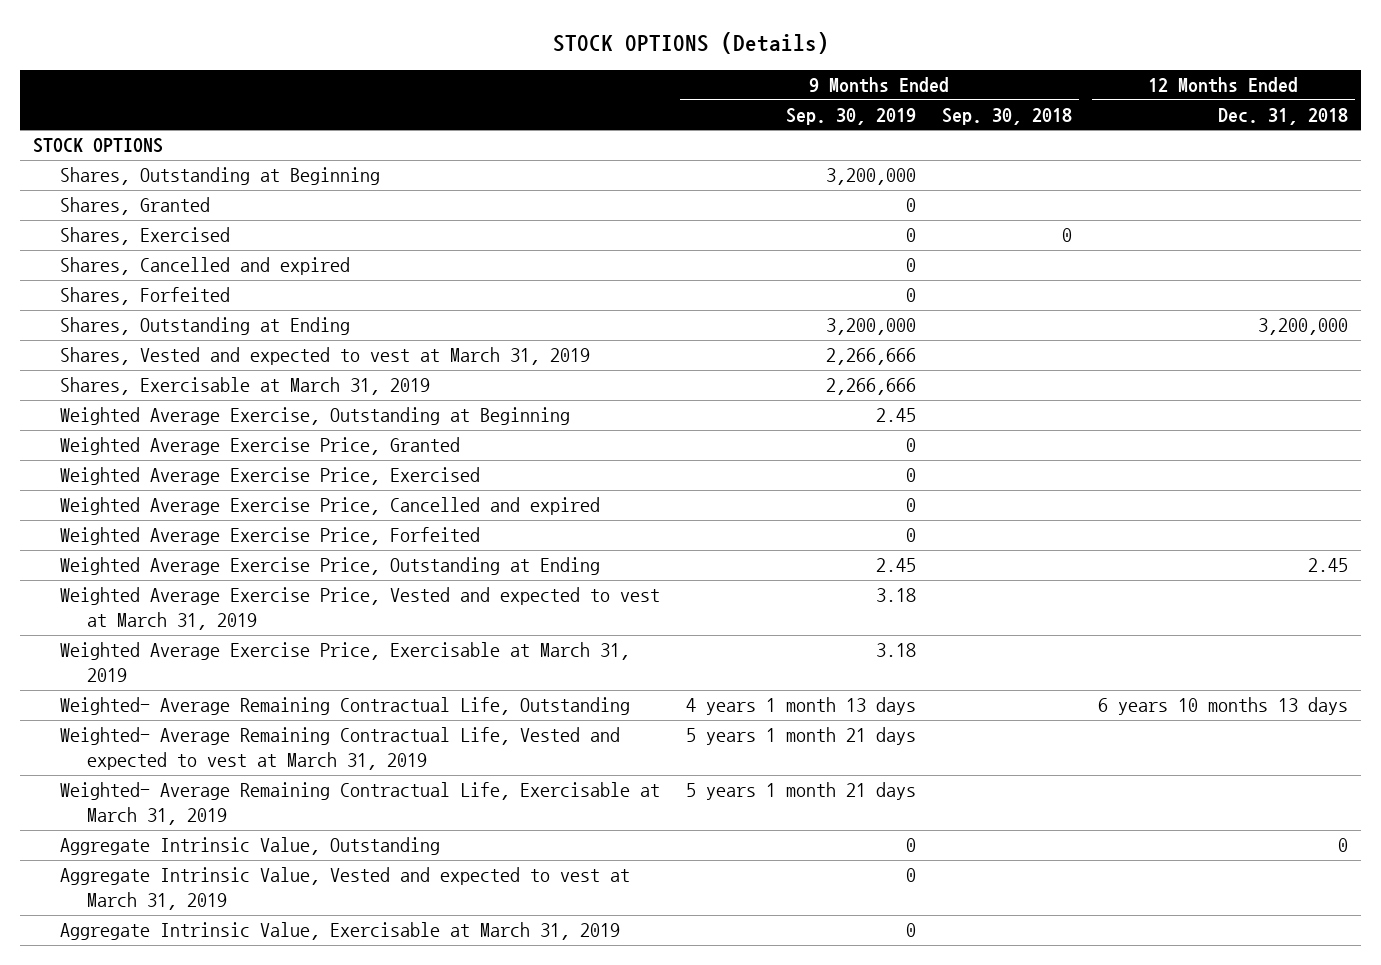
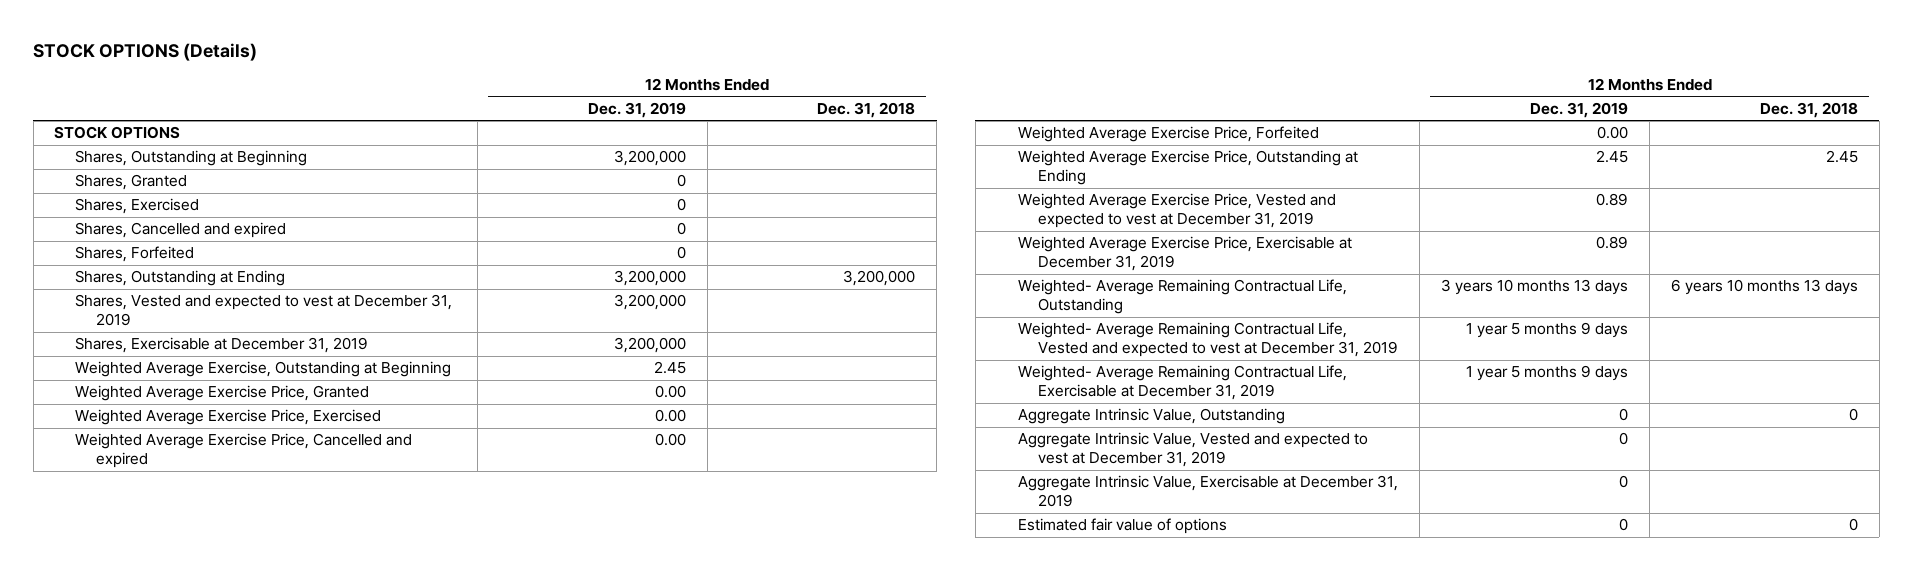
- | 9 Months Ended Sep. 30, 2019 | 9 Months Ended Sep. 30, 2018 | 12 Months Ended Dec. 31, 2018
+ | 12 Months Ended Dec. 31, 2019 | 12 Months Ended Dec. 31, 2018
- Shares, Vested and expected to vest at March 31, 2019 | 2,266,666 | |
- Shares, Exercisable at March 31, 2019 | 2,266,666 | |
+ Shares, Vested and expected to vest at December 31, 2019 | 3,200,000 |
+ Shares, Exercisable at December 31, 2019 | 3,200,000 |
- Weighted Average Exercise Price, Vested and expected to vest at March 31, 2019 | 3.18 | |
- Weighted Average Exercise Price, Exercisable at March 31, 2019 | 3.18 | |
+ Weighted Average Exercise Price, Vested and expected to vest at December 31, 2019 | 0.89 |
+ Weighted Average Exercise Price, Exercisable at December 31, 2019 | 0.89 |
- Weighted- Average Remaining Contractual Life, Vested and expected to vest at March 31, 2019 | 5 years 1 month 21 days | |
- Weighted- Average Remaining Contractual Life, Exercisable at March 31, 2019 | 5 years 1 month 21 days | |
+ Weighted- Average Remaining Contractual Life, Vested and expected to vest at December 31, 2019 | 1 year 5 months 9 days |
+ Weighted- Average Remaining Contractual Life, Exercisable at December 31, 2019 | 1 year 5 months 9 days |
- Aggregate Intrinsic Value, Vested and expected to vest at March 31, 2019 | 0 | |
- Aggregate Intrinsic Value, Exercisable at March 31, 2019 | 0 | |
+ Aggregate Intrinsic Value, Vested and expected to vest at December 31, 2019 | 0 |
+ Aggregate Intrinsic Value, Exercisable at December 31, 2019 | 0 |
+ Estimated fair value of options | 0 | 0

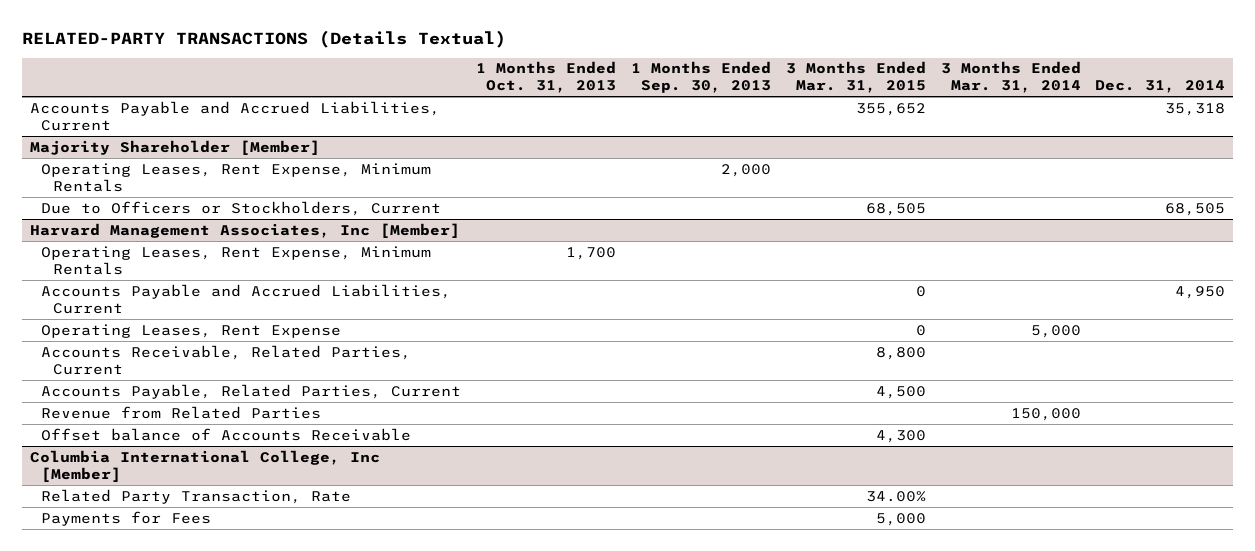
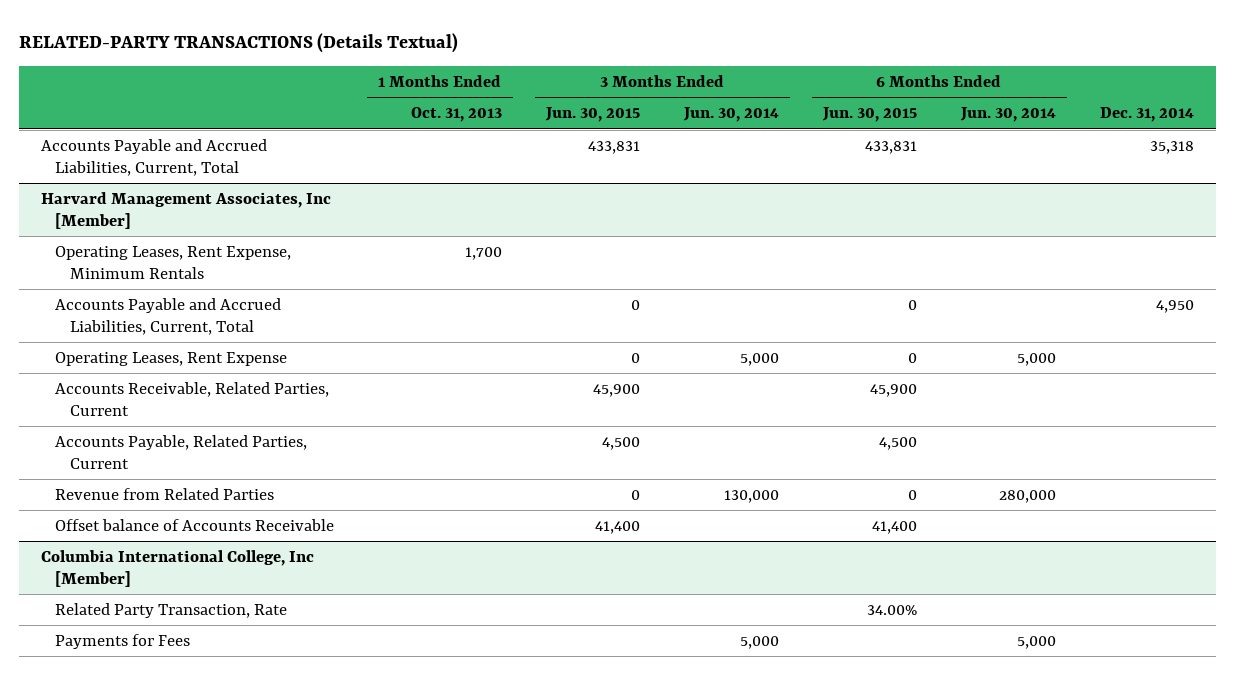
- | 1 Months Ended Oct. 31, 2013 | 1 Months Ended Sep. 30, 2013 | 3 Months Ended Mar. 31, 2015 | 3 Months Ended Mar. 31, 2014 | Dec. 31, 2014
+ | 1 Months Ended Oct. 31, 2013 | 3 Months Ended Jun. 30, 2015 | 3 Months Ended Jun. 30, 2014 | 6 Months Ended Jun. 30, 2015 | 6 Months Ended Jun. 30, 2014 | Dec. 31, 2014
- Accounts Payable and Accrued Liabilities, Current | | | 355,652 | | 35,318
- Majority Shareholder [Member]
- Operating Leases, Rent Expense, Minimum Rentals | | 2,000 | | |
- Due to Officers or Stockholders, Current | | | 68,505 | | 68,505
+ Accounts Payable and Accrued Liabilities, Current, Total | | 433,831 | | 433,831 | | 35,318
@ Harvard Management Associates, Inc [Member]
- Accounts Payable and Accrued Liabilities, Current | | | 0 | | 4,950
+ Accounts Payable and Accrued Liabilities, Current, Total | | 0 | | 0 | | 4,950

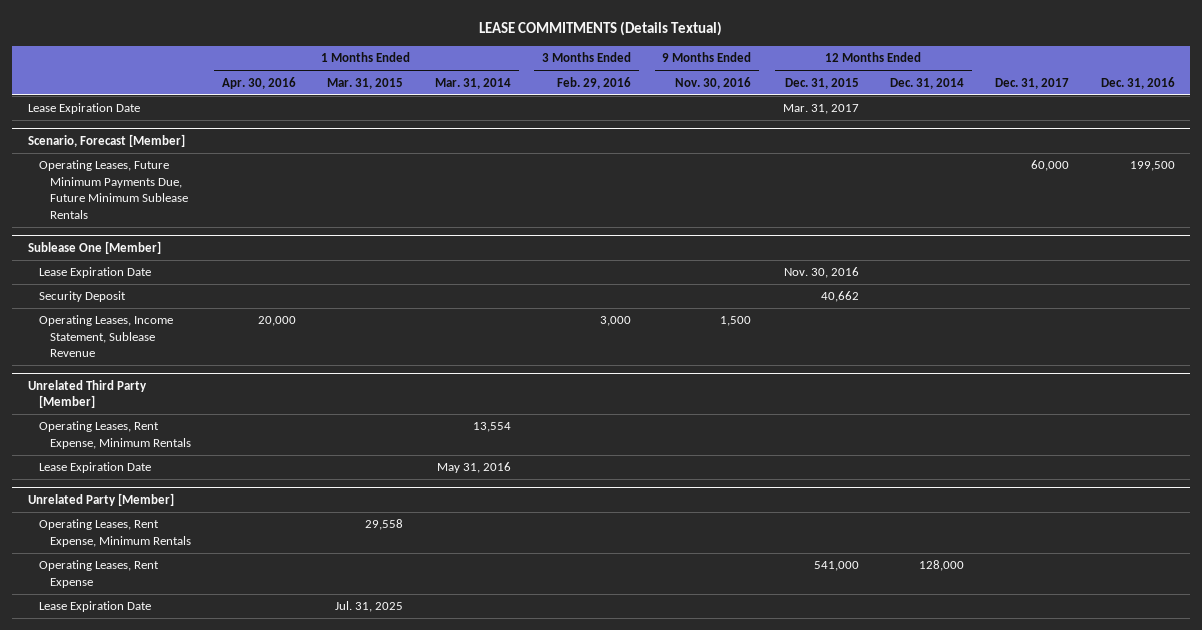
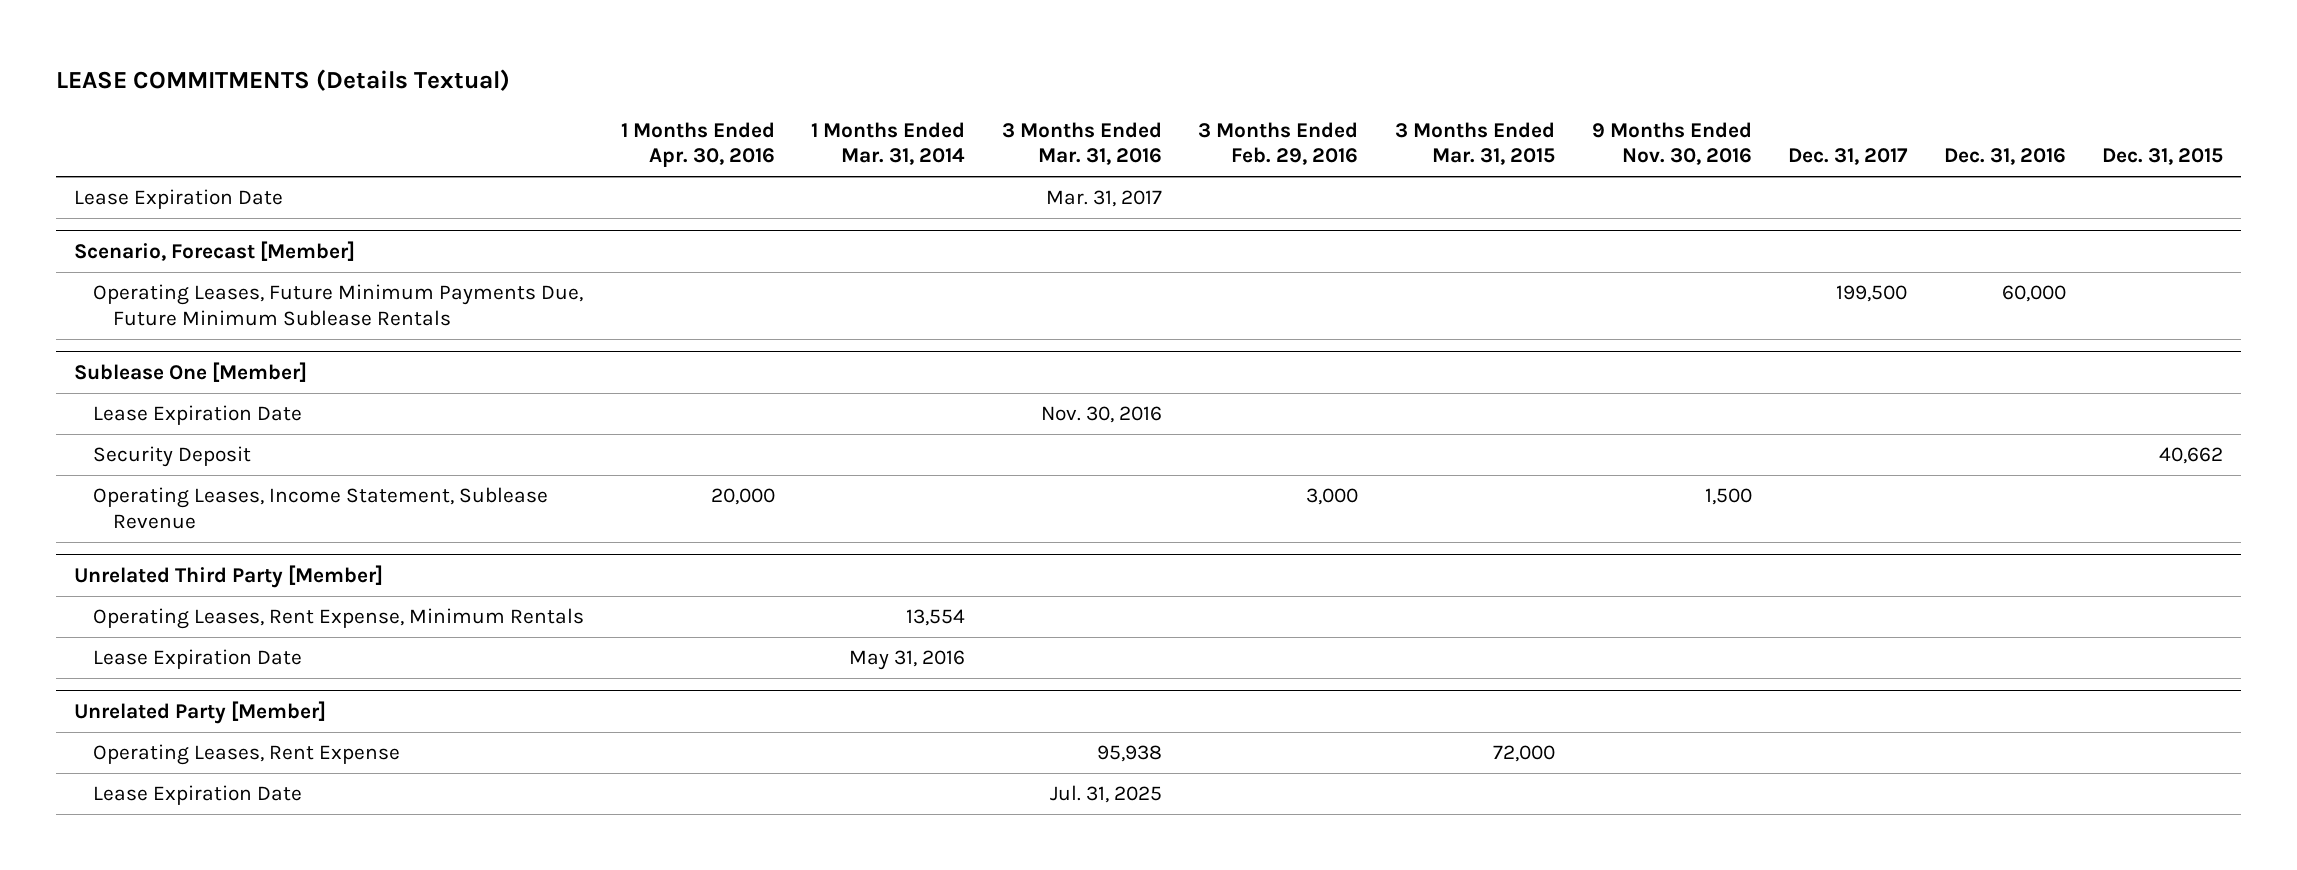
- | 1 Months Ended Apr. 30, 2016 | 1 Months Ended Mar. 31, 2015 | 1 Months Ended Mar. 31, 2014 | 3 Months Ended Feb. 29, 2016 | 9 Months Ended Nov. 30, 2016 | 12 Months Ended Dec. 31, 2015 | 12 Months Ended Dec. 31, 2014 | Dec. 31, 2017 | Dec. 31, 2016
+ | 1 Months Ended Apr. 30, 2016 | 1 Months Ended Mar. 31, 2014 | 3 Months Ended Mar. 31, 2016 | 3 Months Ended Feb. 29, 2016 | 3 Months Ended Mar. 31, 2015 | 9 Months Ended Nov. 30, 2016 | Dec. 31, 2017 | Dec. 31, 2016 | Dec. 31, 2015
@ Scenario, Forecast [Member]
- Operating Leases, Future Minimum Payments Due, Future Minimum Sublease Rentals | | | | | | | | 60,000 | 199,500
+ Operating Leases, Future Minimum Payments Due, Future Minimum Sublease Rentals | | | | | | | 199,500 | 60,000 |
@ Unrelated Party [Member]
- Operating Leases, Rent Expense, Minimum Rentals | | 29,558 | | | | | | |

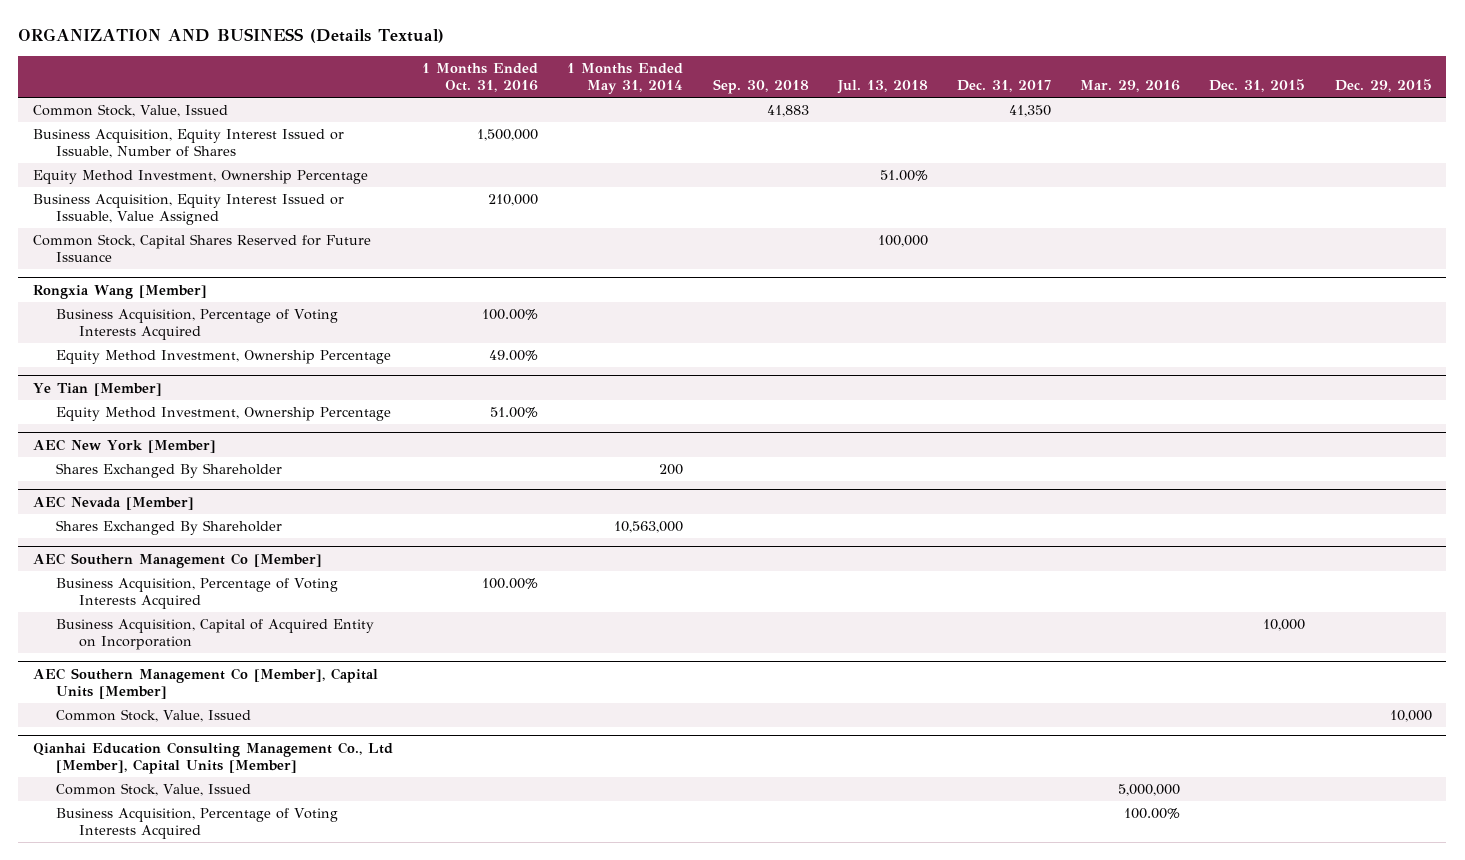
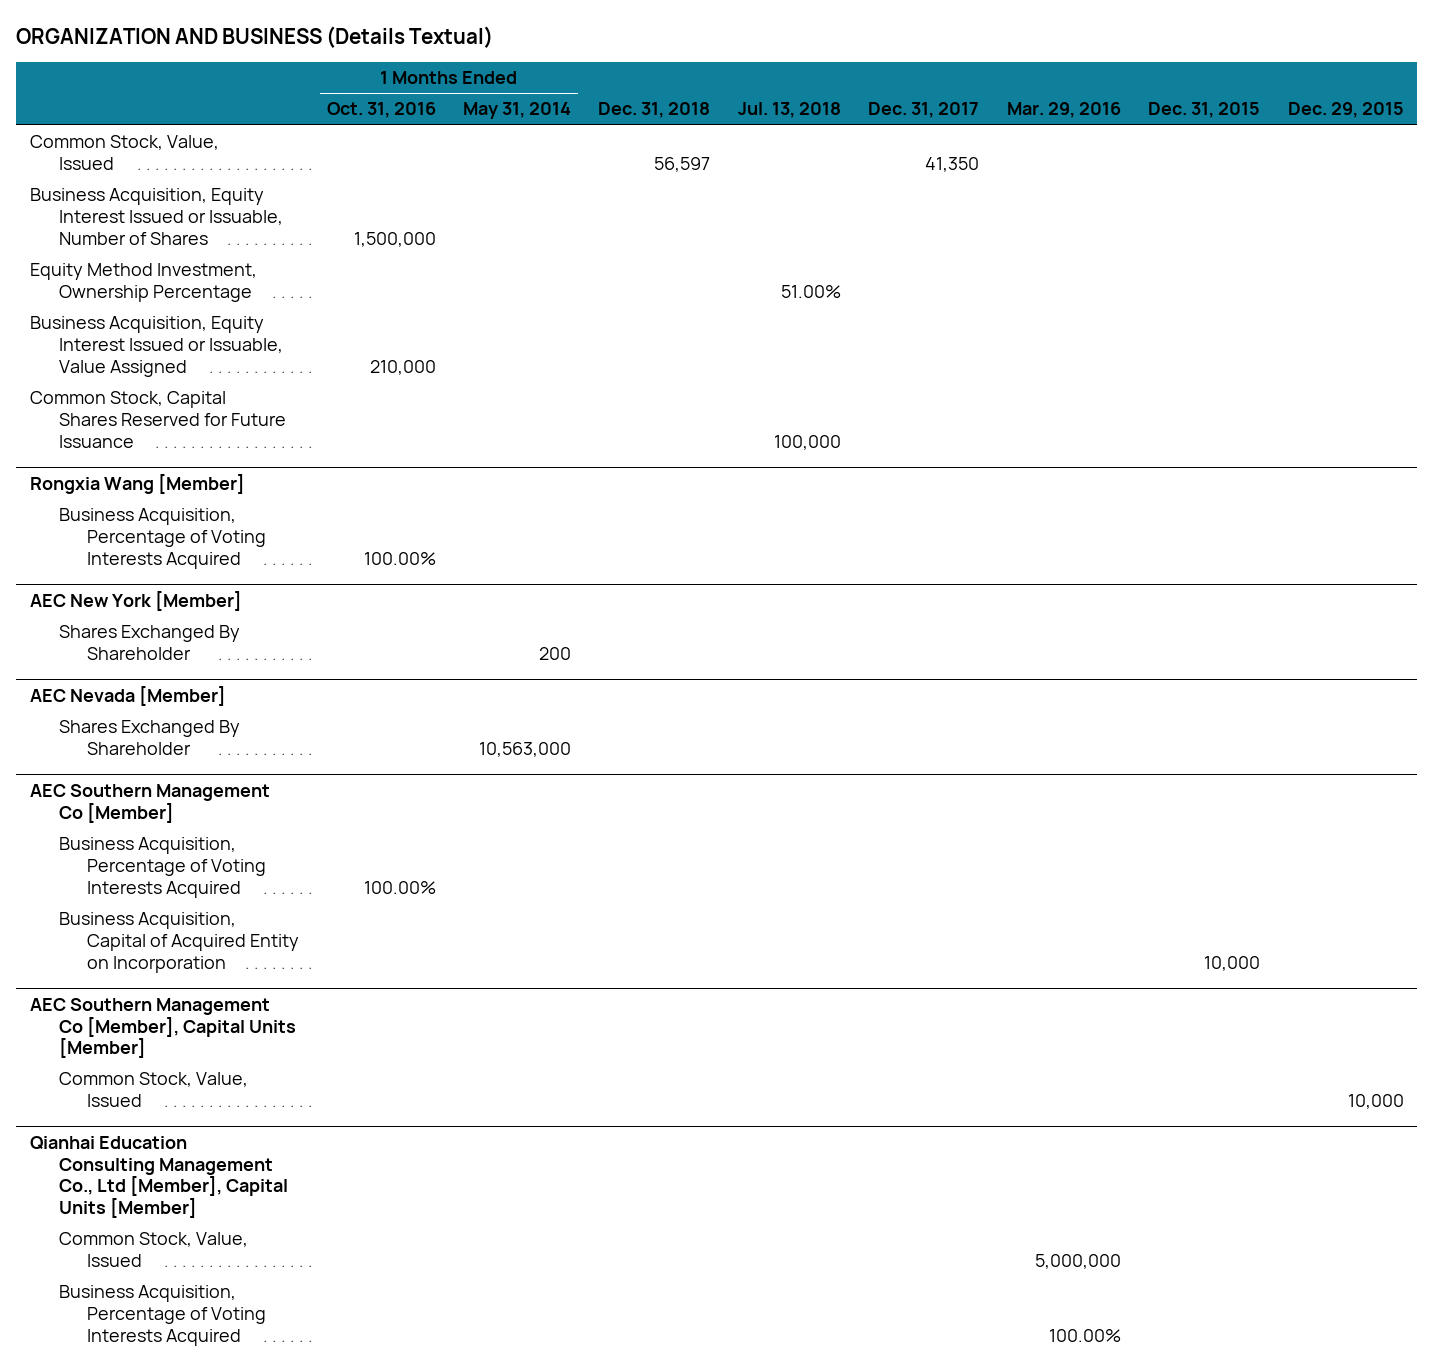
- | 1 Months Ended Oct. 31, 2016 | 1 Months Ended May 31, 2014 | Sep. 30, 2018 | Jul. 13, 2018 | Dec. 31, 2017 | Mar. 29, 2016 | Dec. 31, 2015 | Dec. 29, 2015
+ | 1 Months Ended Oct. 31, 2016 | 1 Months Ended May 31, 2014 | Dec. 31, 2018 | Jul. 13, 2018 | Dec. 31, 2017 | Mar. 29, 2016 | Dec. 31, 2015 | Dec. 29, 2015
@ Rongxia Wang [Member]
- Equity Method Investment, Ownership Percentage | 49.00% | | | | | | |
- Ye Tian [Member]
- Equity Method Investment, Ownership Percentage | 51.00% | | | | | | |

